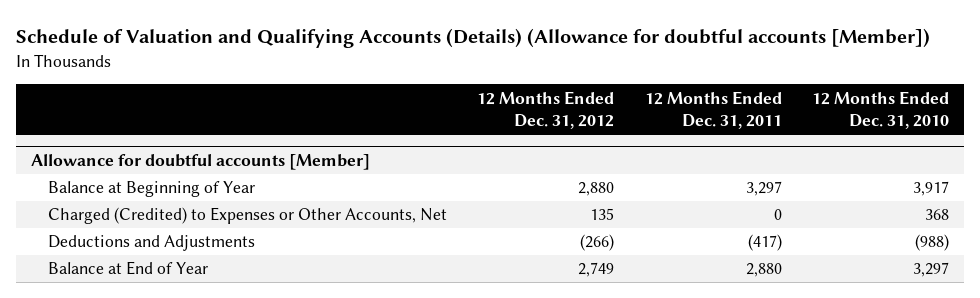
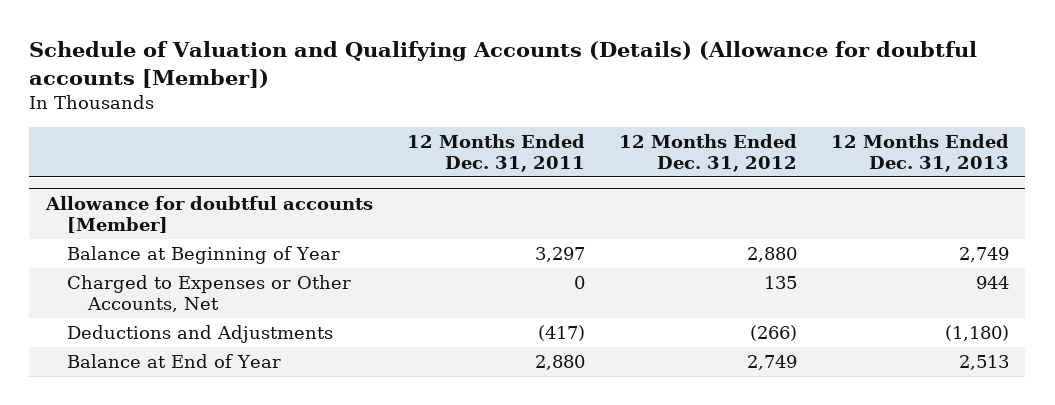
- | 12 Months Ended Dec. 31, 2012 | 12 Months Ended Dec. 31, 2011 | 12 Months Ended Dec. 31, 2010
+ | 12 Months Ended Dec. 31, 2011 | 12 Months Ended Dec. 31, 2012 | 12 Months Ended Dec. 31, 2013
@ Allowance for doubtful accounts [Member]
- Charged (Credited) to Expenses or Other Accounts, Net | 135 | 0 | 368
+ Charged to Expenses or Other Accounts, Net | 0 | 135 | 944

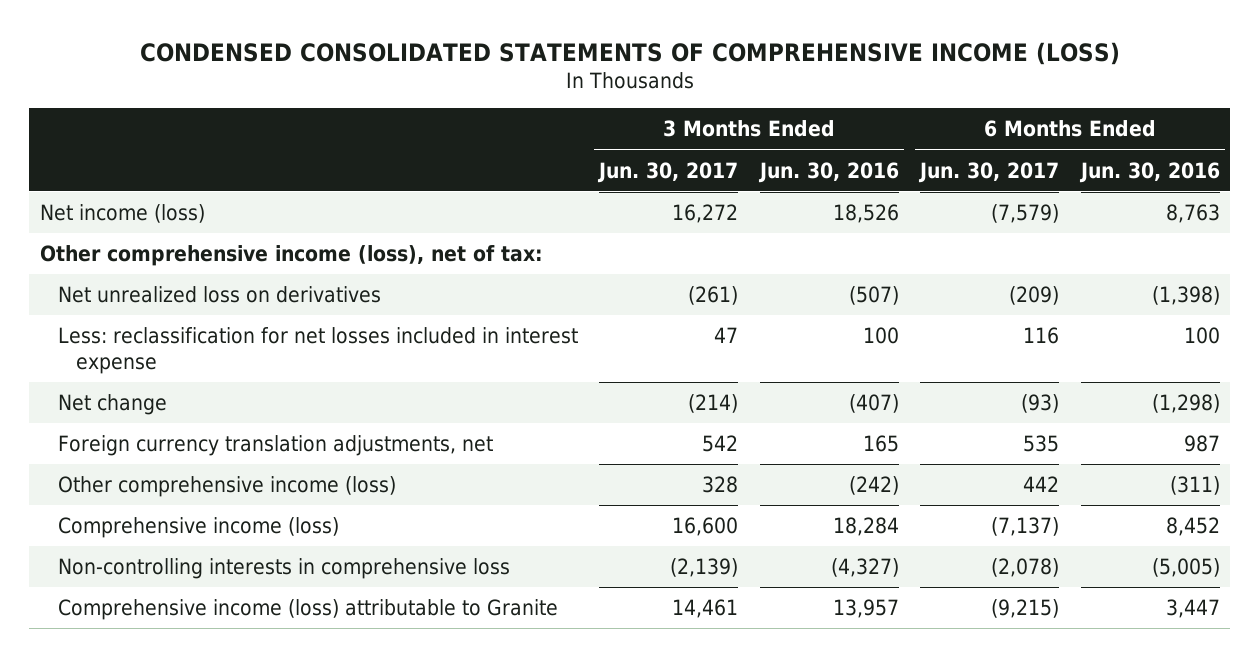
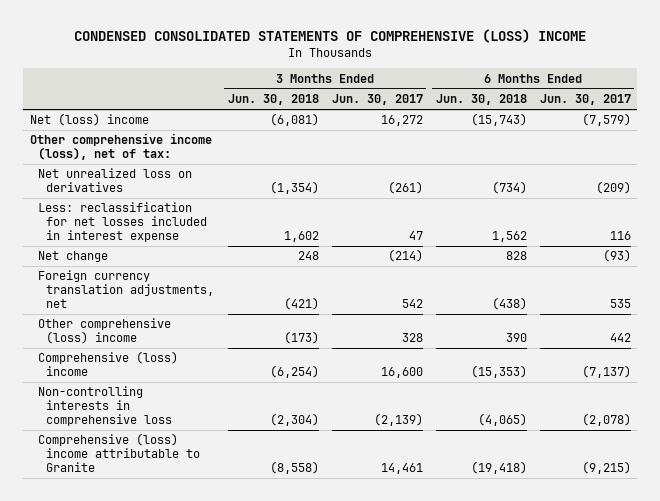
- CONDENSED CONSOLIDATED STATEMENTS OF COMPREHENSIVE INCOME (LOSS)
+ CONDENSED CONSOLIDATED STATEMENTS OF COMPREHENSIVE (LOSS) INCOME
- | 3 Months Ended Jun. 30, 2017 | 3 Months Ended Jun. 30, 2016 | 6 Months Ended Jun. 30, 2017 | 6 Months Ended Jun. 30, 2016
+ | 3 Months Ended Jun. 30, 2018 | 3 Months Ended Jun. 30, 2017 | 6 Months Ended Jun. 30, 2018 | 6 Months Ended Jun. 30, 2017
- Net income (loss) | 16,272 | 18,526 | (7,579) | 8,763
+ Net (loss) income | (6,081) | 16,272 | (15,743) | (7,579)
- Other comprehensive income (loss) | 328 | (242) | 442 | (311)
- Comprehensive income (loss) | 16,600 | 18,284 | (7,137) | 8,452
+ Other comprehensive (loss) income | (173) | 328 | 390 | 442
+ Comprehensive (loss) income | (6,254) | 16,600 | (15,353) | (7,137)
- Comprehensive income (loss) attributable to Granite | 14,461 | 13,957 | (9,215) | 3,447
+ Comprehensive (loss) income attributable to Granite | (8,558) | 14,461 | (19,418) | (9,215)

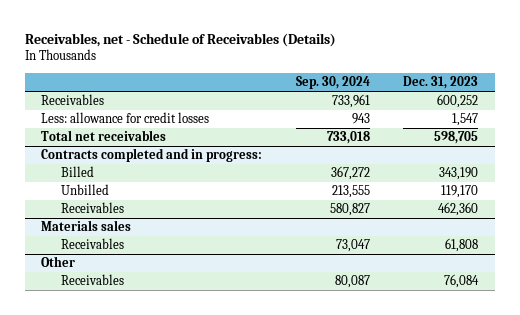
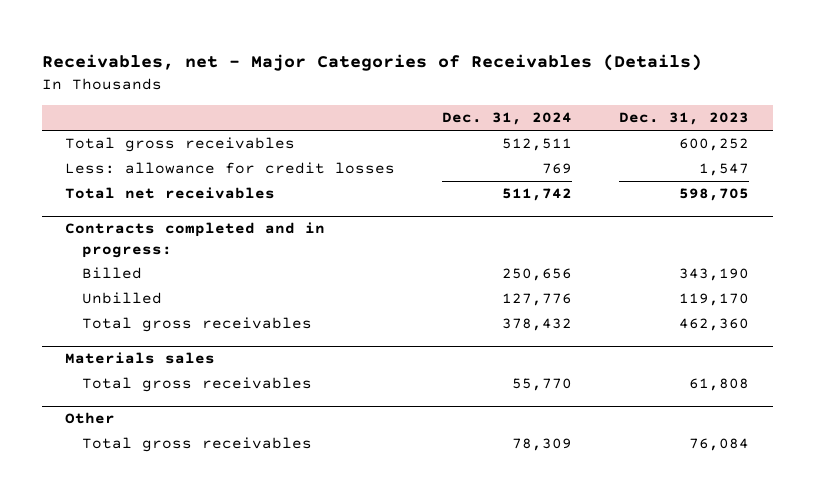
- Receivables, net - Schedule of Receivables (Details)
+ Receivables, net - Major Categories of Receivables (Details)
- | Sep. 30, 2024 | Dec. 31, 2023
+ | Dec. 31, 2024 | Dec. 31, 2023
- Receivables | 733,961 | 600,252
+ Total gross receivables | 512,511 | 600,252
@ Contracts completed and in progress:
- Receivables | 580,827 | 462,360
+ Total gross receivables | 378,432 | 462,360
@ Materials sales
- Receivables | 73,047 | 61,808
+ Total gross receivables | 55,770 | 61,808
@ Other
- Receivables | 80,087 | 76,084
+ Total gross receivables | 78,309 | 76,084

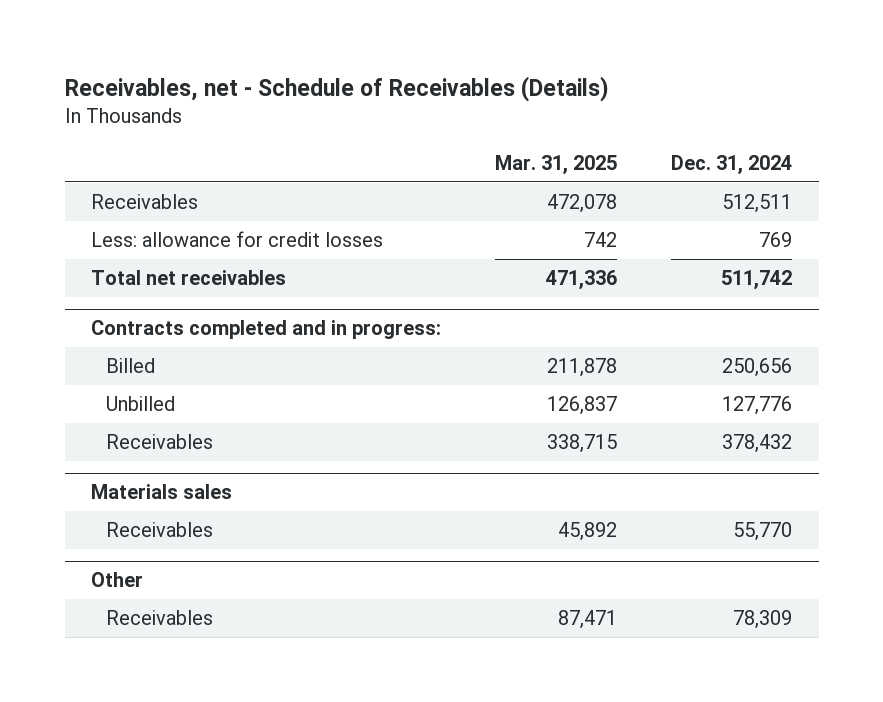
- Receivables, net - Major Categories of Receivables (Details)
+ Receivables, net - Schedule of Receivables (Details)
- | Dec. 31, 2024 | Dec. 31, 2023
+ | Mar. 31, 2025 | Dec. 31, 2024
- Total gross receivables | 512,511 | 600,252
+ Receivables | 472,078 | 512,511
@ Contracts completed and in progress:
- Total gross receivables | 378,432 | 462,360
+ Receivables | 338,715 | 378,432
@ Materials sales
- Total gross receivables | 55,770 | 61,808
+ Receivables | 45,892 | 55,770
@ Other
- Total gross receivables | 78,309 | 76,084
+ Receivables | 87,471 | 78,309

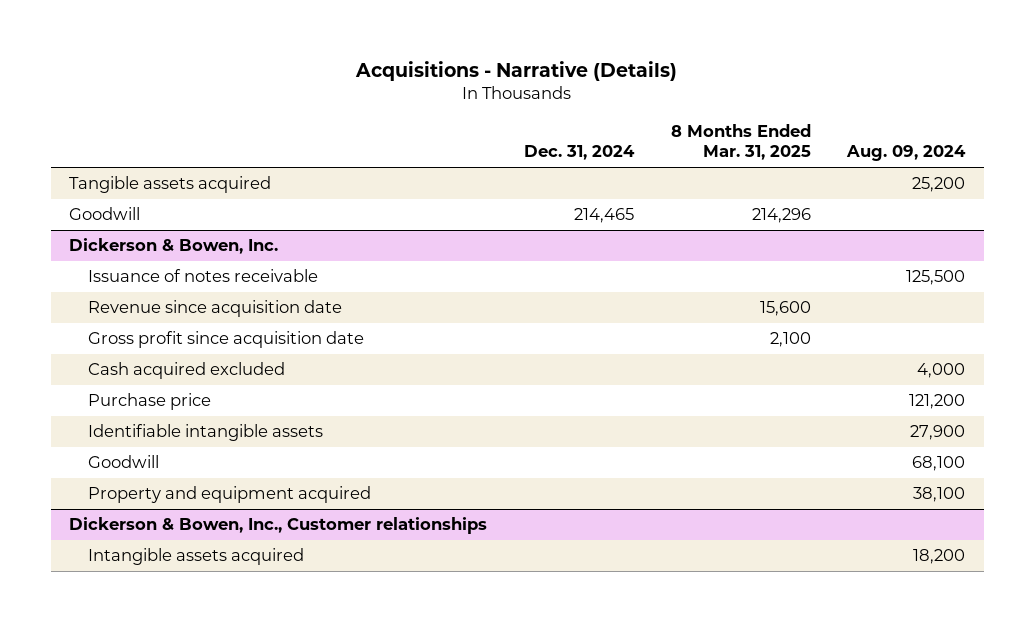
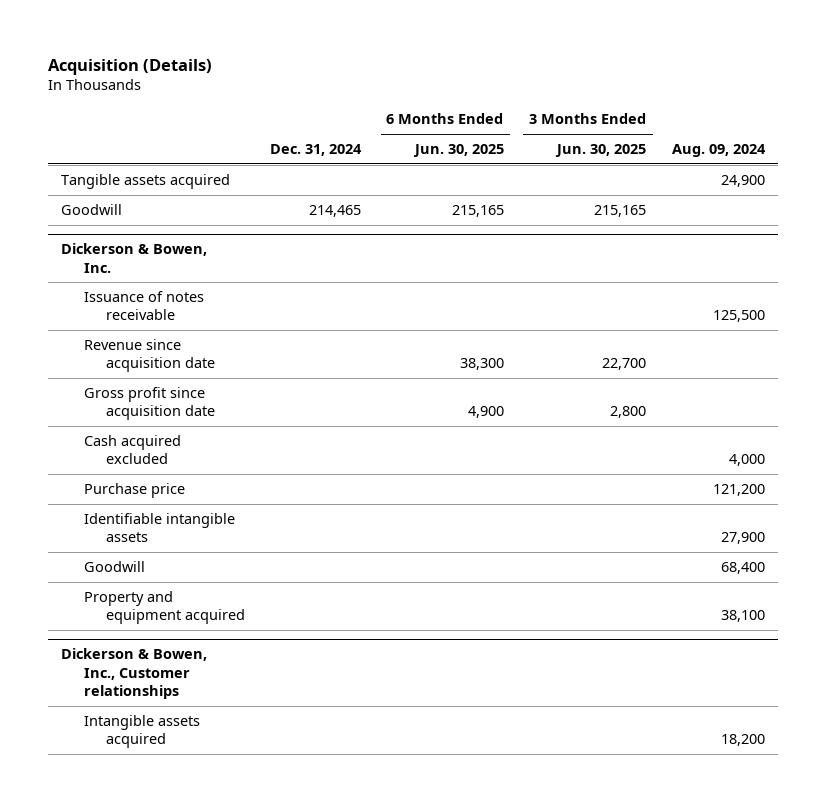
- Acquisitions - Narrative (Details)
+ Acquisition (Details)
- | Dec. 31, 2024 | 8 Months Ended Mar. 31, 2025 | Aug. 09, 2024
+ | Dec. 31, 2024 | 6 Months Ended Jun. 30, 2025 | 3 Months Ended Jun. 30, 2025 | Aug. 09, 2024
- Tangible assets acquired | | | 25,200
+ Tangible assets acquired | | | | 24,900
@ Dickerson & Bowen, Inc.
- Goodwill | | | 68,100
+ Goodwill | | | | 68,400

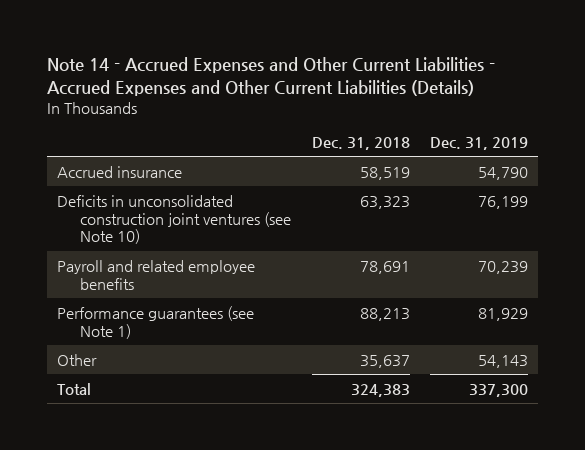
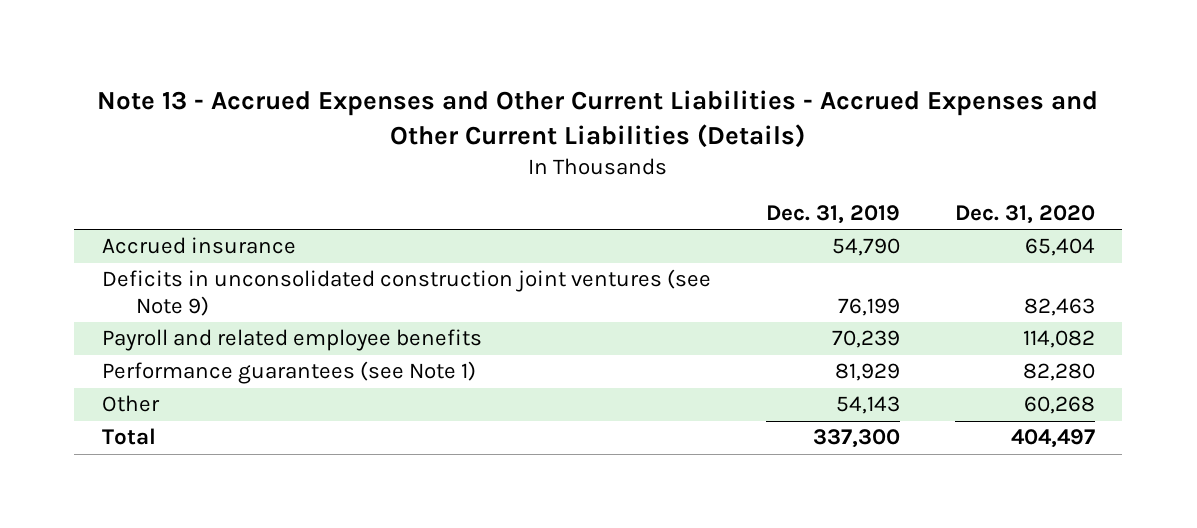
- Note 14 - Accrued Expenses and Other Current Liabilities - Accrued Expenses and Other Current Liabilities (Details)
+ Note 13 - Accrued Expenses and Other Current Liabilities - Accrued Expenses and Other Current Liabilities (Details)
- | Dec. 31, 2018 | Dec. 31, 2019
+ | Dec. 31, 2019 | Dec. 31, 2020
- Deficits in unconsolidated construction joint ventures (see Note 10) | 63,323 | 76,199
+ Deficits in unconsolidated construction joint ventures (see Note 9) | 76,199 | 82,463

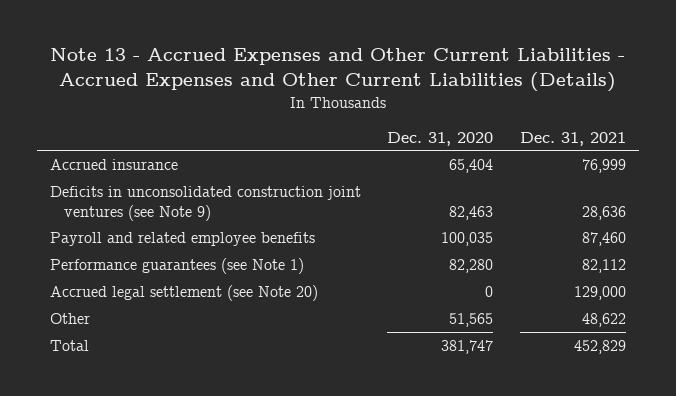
- | Dec. 31, 2019 | Dec. 31, 2020
+ | Dec. 31, 2020 | Dec. 31, 2021
- Payroll and related employee benefits | 70,239 | 114,082
+ Payroll and related employee benefits | 100,035 | 87,460
- Other | 54,143 | 60,268
- Total | 337,300 | 404,497
+ Accrued legal settlement (see Note 20) | 0 | 129,000
+ Other | 51,565 | 48,622
+ Total | 381,747 | 452,829

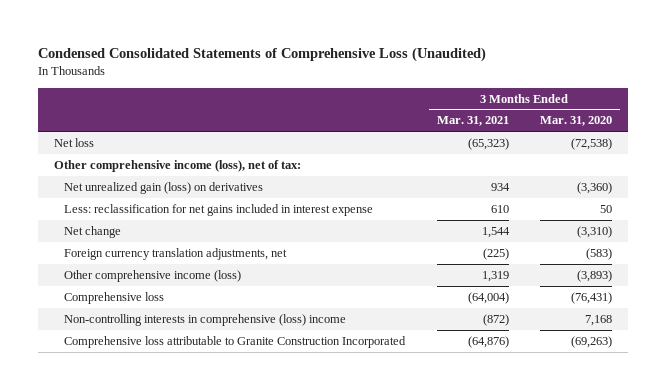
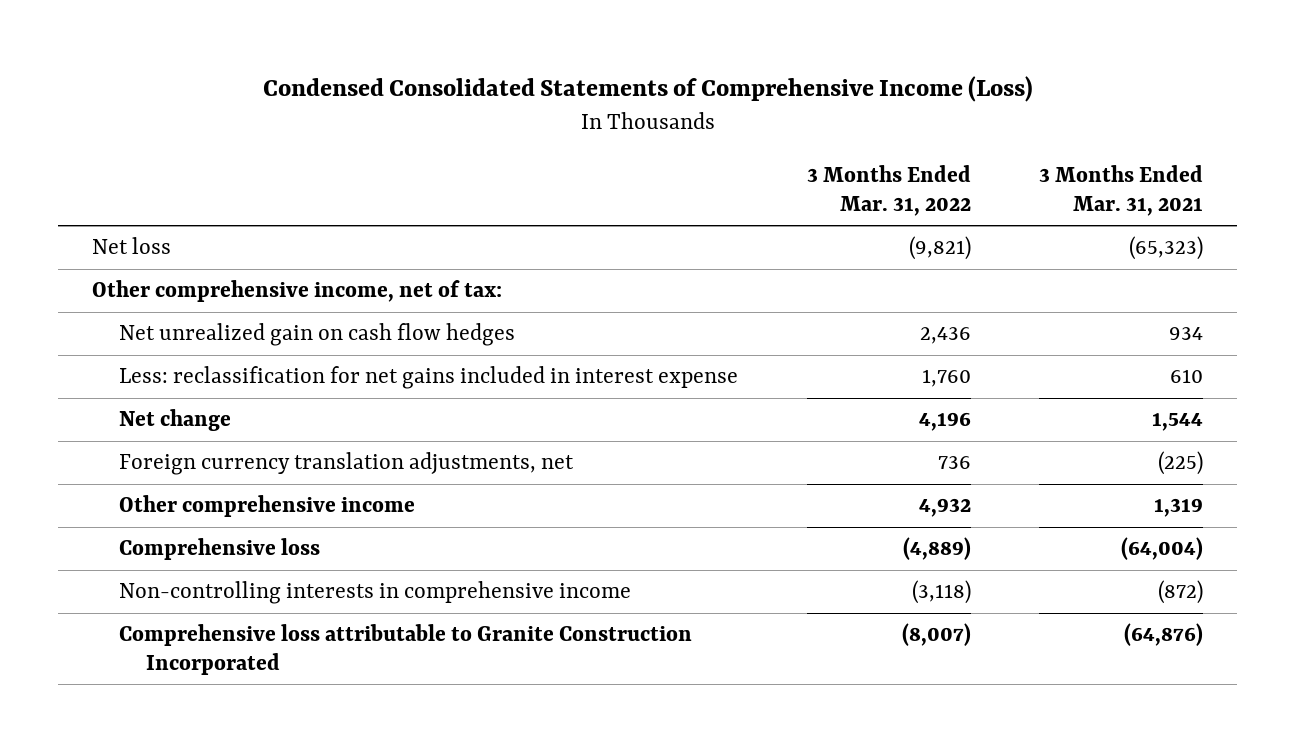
- Condensed Consolidated Statements of Comprehensive Loss (Unaudited)
+ Condensed Consolidated Statements of Comprehensive Income (Loss)
- | 3 Months Ended Mar. 31, 2021 | 3 Months Ended Mar. 31, 2020
+ | 3 Months Ended Mar. 31, 2022 | 3 Months Ended Mar. 31, 2021
- Other comprehensive income (loss), net of tax:
- Net unrealized gain (loss) on derivatives | 934 | (3,360)
+ Other comprehensive income, net of tax:
+ Net unrealized gain on cash flow hedges | 2,436 | 934
- Other comprehensive income (loss) | 1,319 | (3,893)
+ Other comprehensive income | 4,932 | 1,319
- Non-controlling interests in comprehensive (loss) income | (872) | 7,168
+ Non-controlling interests in comprehensive income | (3,118) | (872)

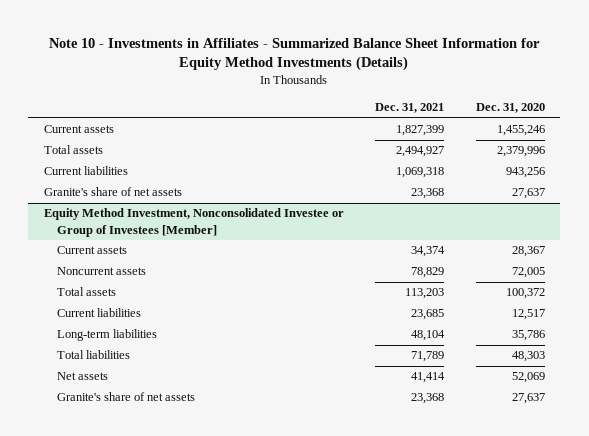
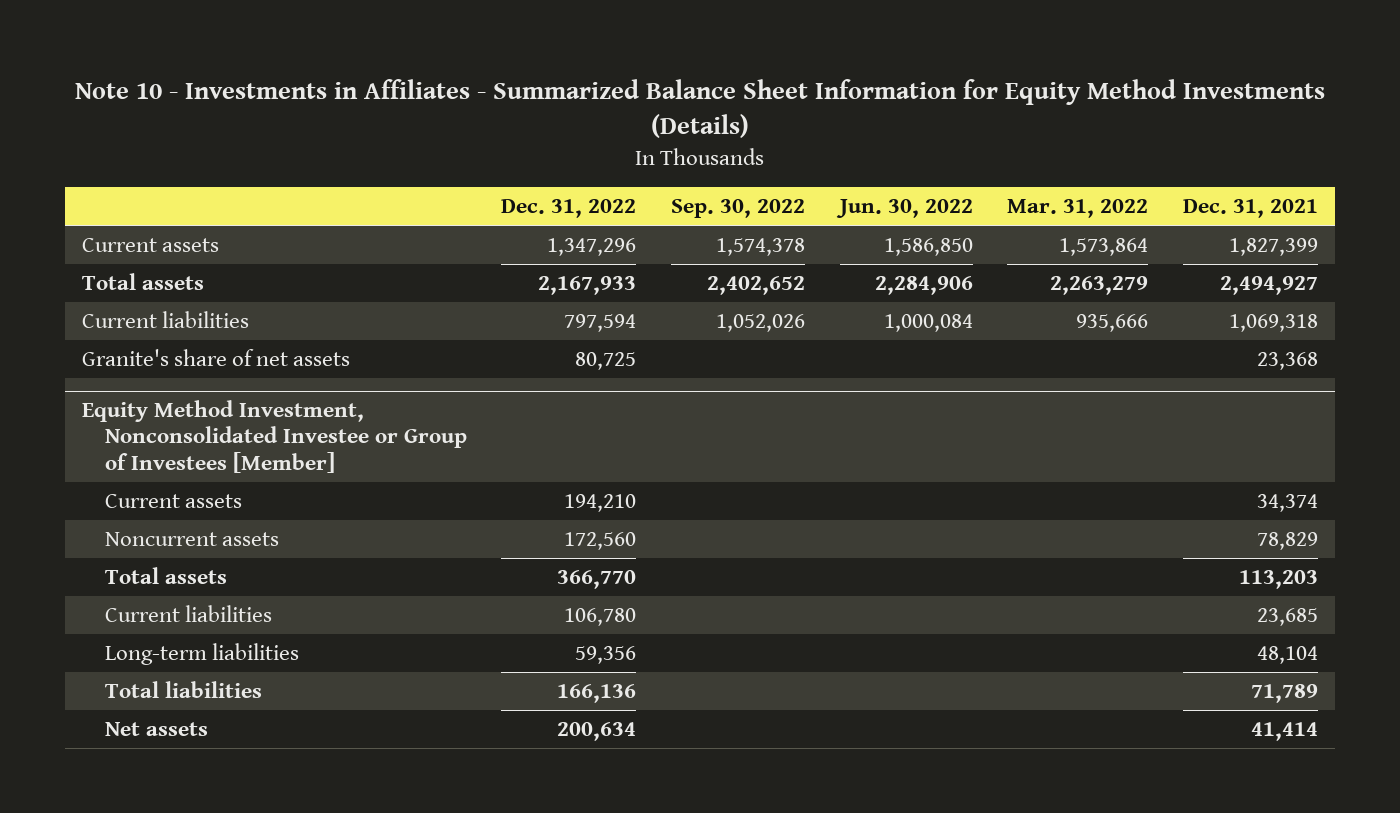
- | Dec. 31, 2021 | Dec. 31, 2020
+ | Dec. 31, 2022 | Sep. 30, 2022 | Jun. 30, 2022 | Mar. 31, 2022 | Dec. 31, 2021
@ Equity Method Investment, Nonconsolidated Investee or Group of Investees [Member]
- Granite's share of net assets | 23,368 | 27,637

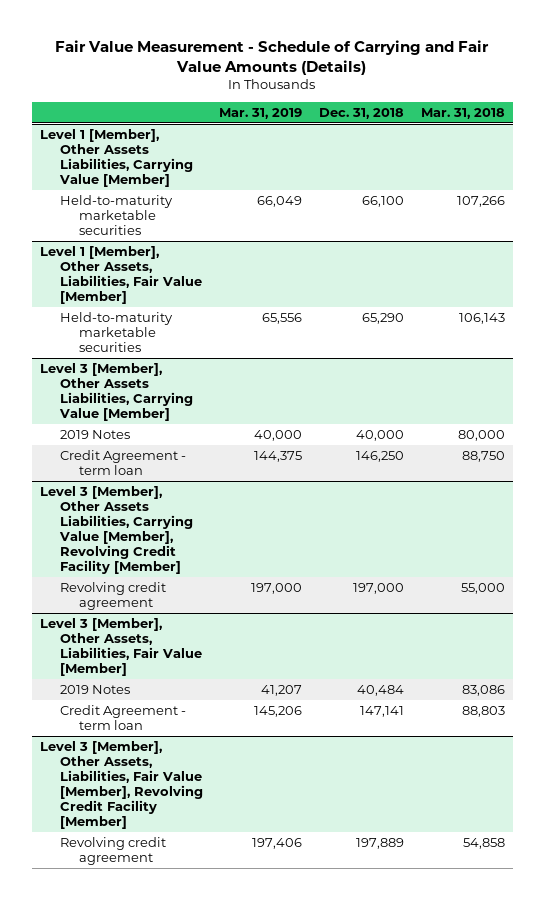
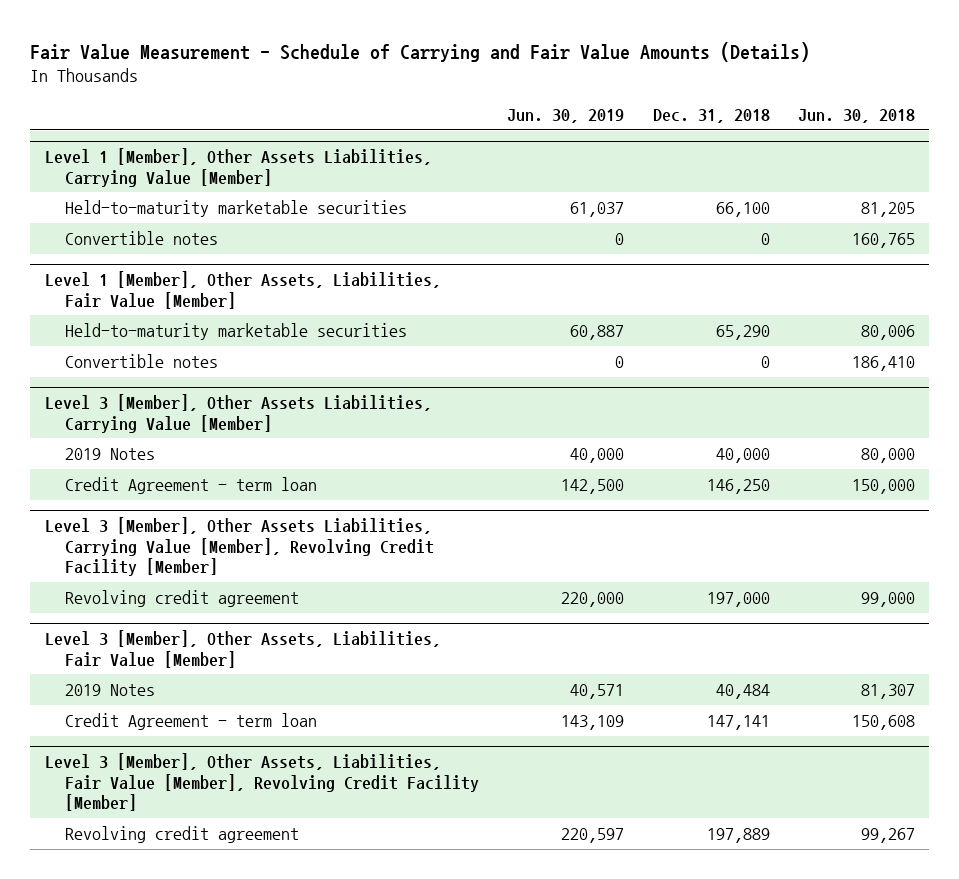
- | Mar. 31, 2019 | Dec. 31, 2018 | Mar. 31, 2018
+ | Jun. 30, 2019 | Dec. 31, 2018 | Jun. 30, 2018
@ Level 1 [Member], Other Assets Liabilities, Carrying Value [Member]
+ Convertible notes | 0 | 0 | 160,765
@ Level 1 [Member], Other Assets, Liabilities, Fair Value [Member]
+ Convertible notes | 0 | 0 | 186,410

